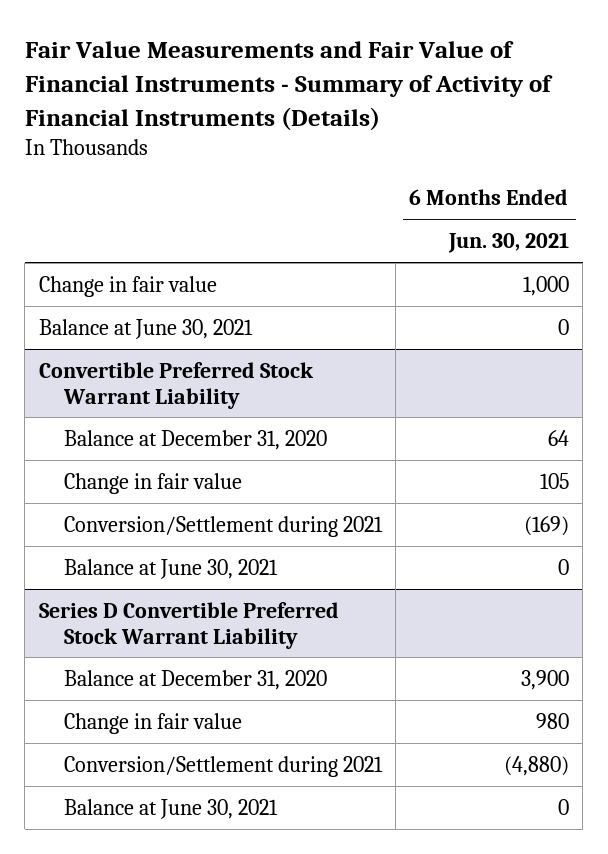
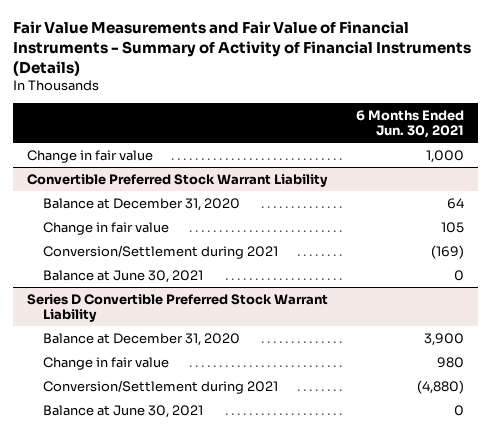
- Balance at June 30, 2021 | 0

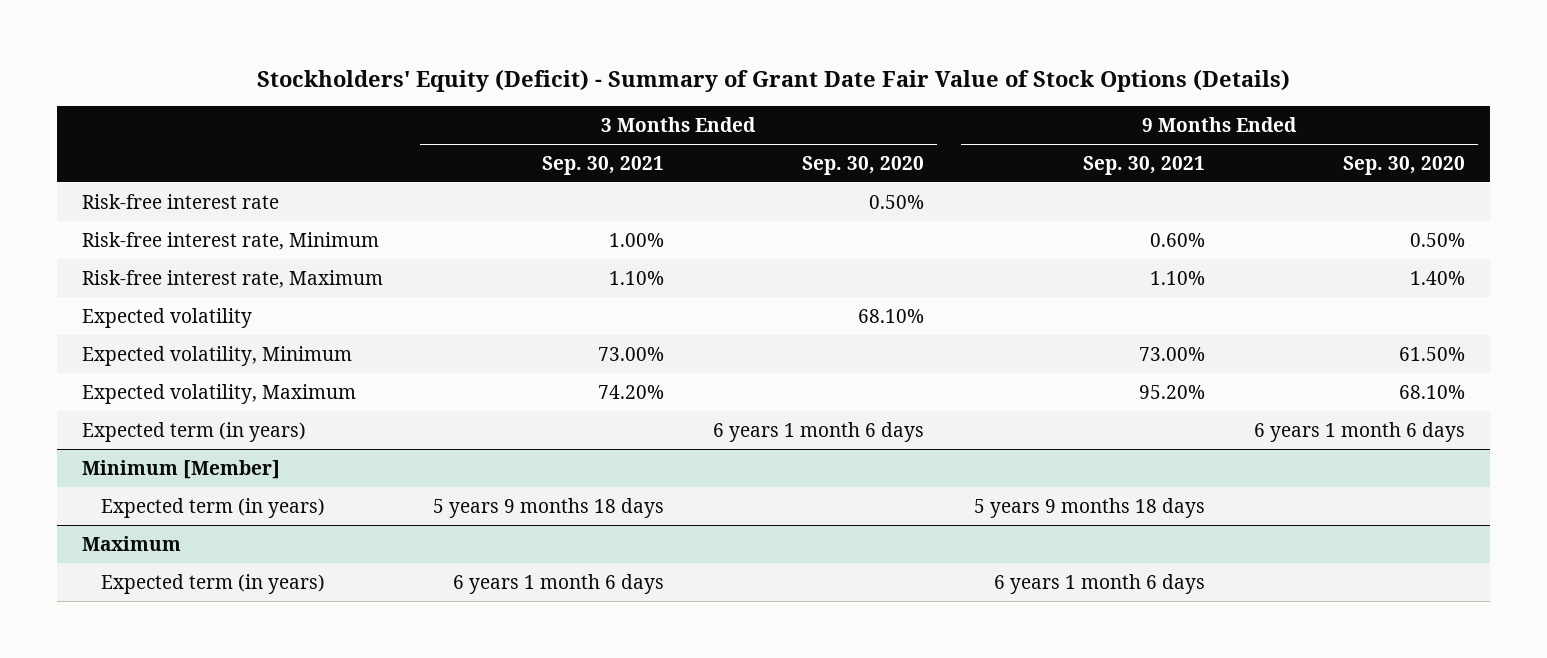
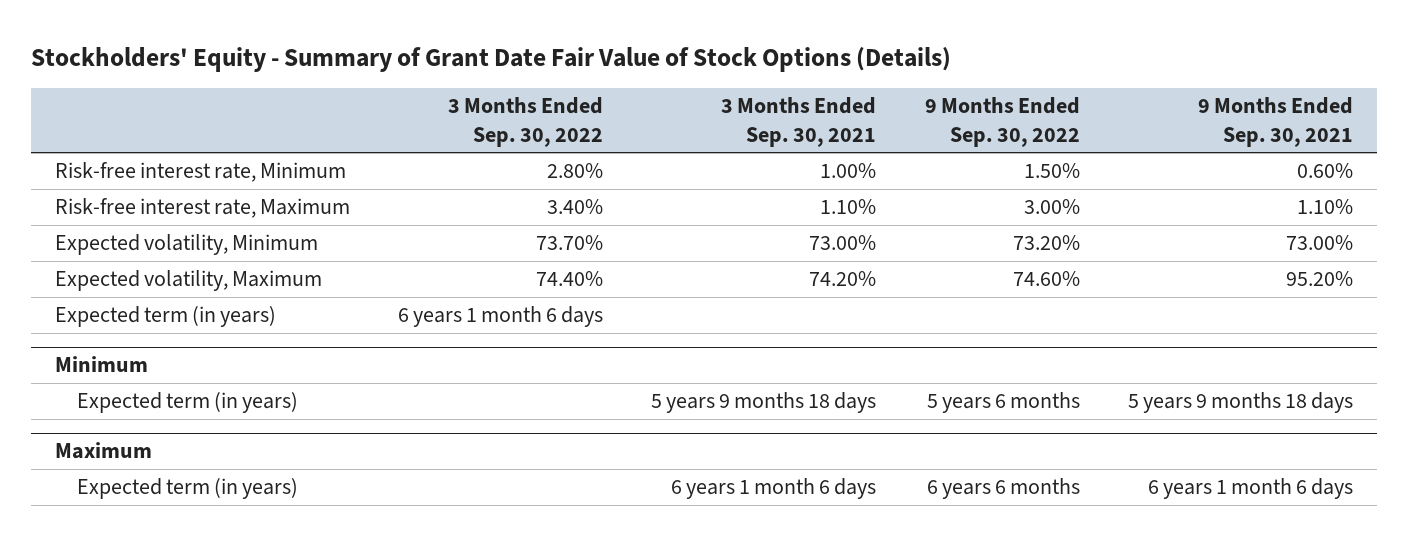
- Stockholders' Equity (Deficit) - Summary of Grant Date Fair Value of Stock Options (Details)
+ Stockholders' Equity - Summary of Grant Date Fair Value of Stock Options (Details)
- | 3 Months Ended Sep. 30, 2021 | 3 Months Ended Sep. 30, 2020 | 9 Months Ended Sep. 30, 2021 | 9 Months Ended Sep. 30, 2020
+ | 3 Months Ended Sep. 30, 2022 | 3 Months Ended Sep. 30, 2021 | 9 Months Ended Sep. 30, 2022 | 9 Months Ended Sep. 30, 2021
- Risk-free interest rate | | 0.50% | |
- Expected volatility | | 68.10% | |
- Minimum [Member]
+ Minimum

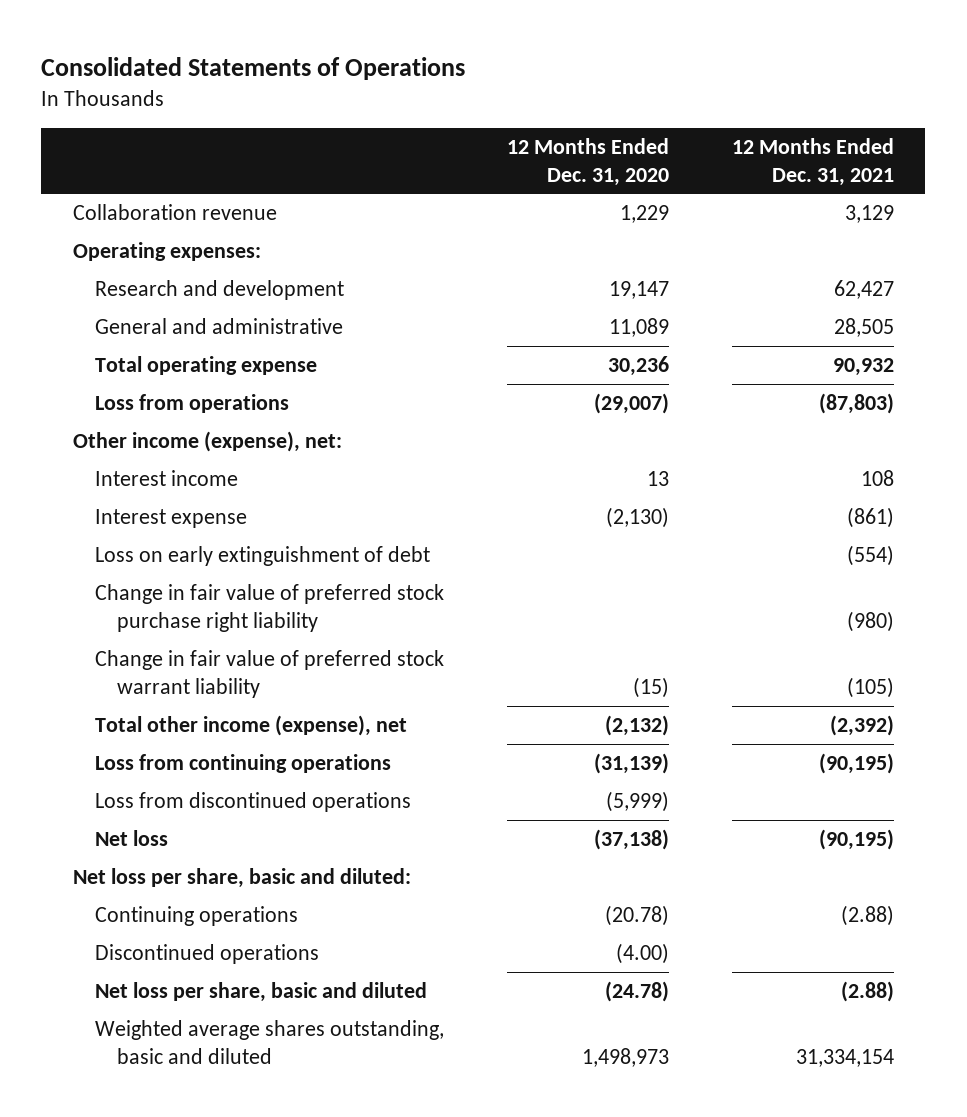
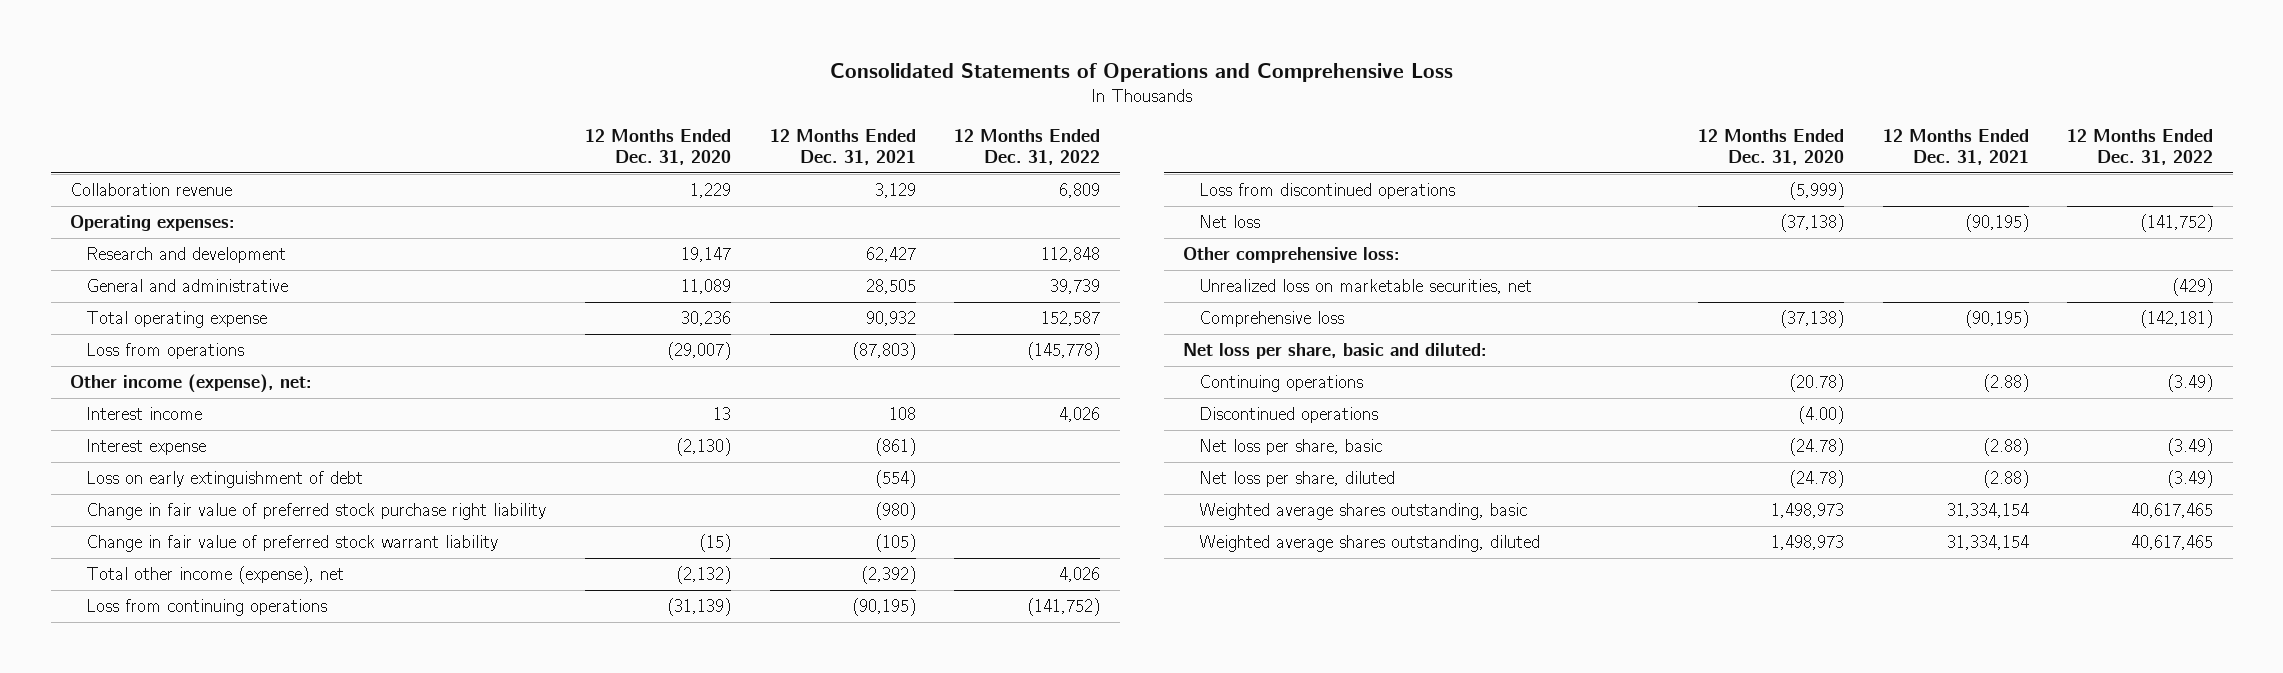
- Consolidated Statements of Operations
+ Consolidated Statements of Operations and Comprehensive Loss
- | 12 Months Ended Dec. 31, 2020 | 12 Months Ended Dec. 31, 2021
+ | 12 Months Ended Dec. 31, 2020 | 12 Months Ended Dec. 31, 2021 | 12 Months Ended Dec. 31, 2022
+ Other comprehensive loss:
+ Unrealized loss on marketable securities, net | | | (429)
+ Comprehensive loss | (37,138) | (90,195) | (142,181)
- Net loss per share, basic and diluted | (24.78) | (2.88)
- Weighted average shares outstanding, basic and diluted | 1,498,973 | 31,334,154
+ Net loss per share, basic | (24.78) | (2.88) | (3.49)
+ Net loss per share, diluted | (24.78) | (2.88) | (3.49)
+ Weighted average shares outstanding, basic | 1,498,973 | 31,334,154 | 40,617,465
+ Weighted average shares outstanding, diluted | 1,498,973 | 31,334,154 | 40,617,465

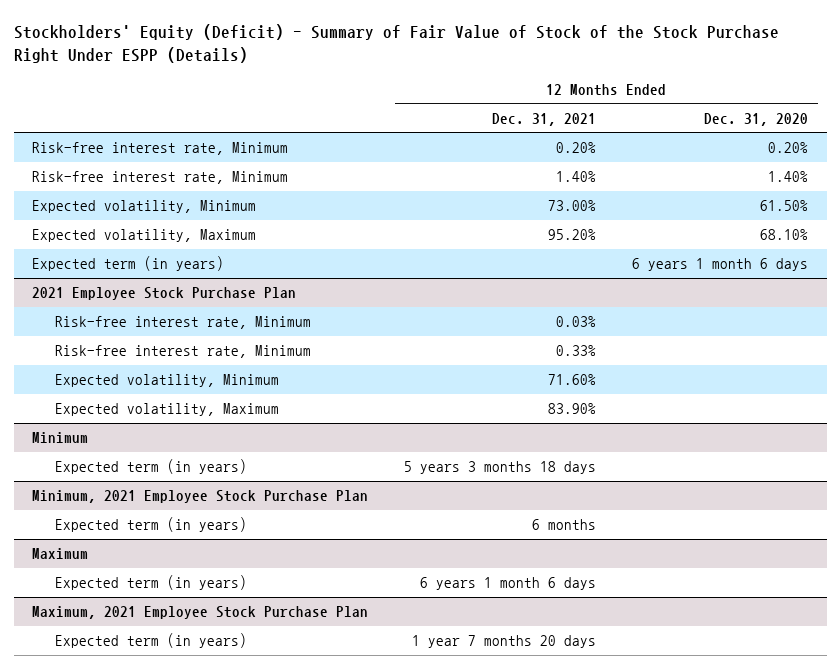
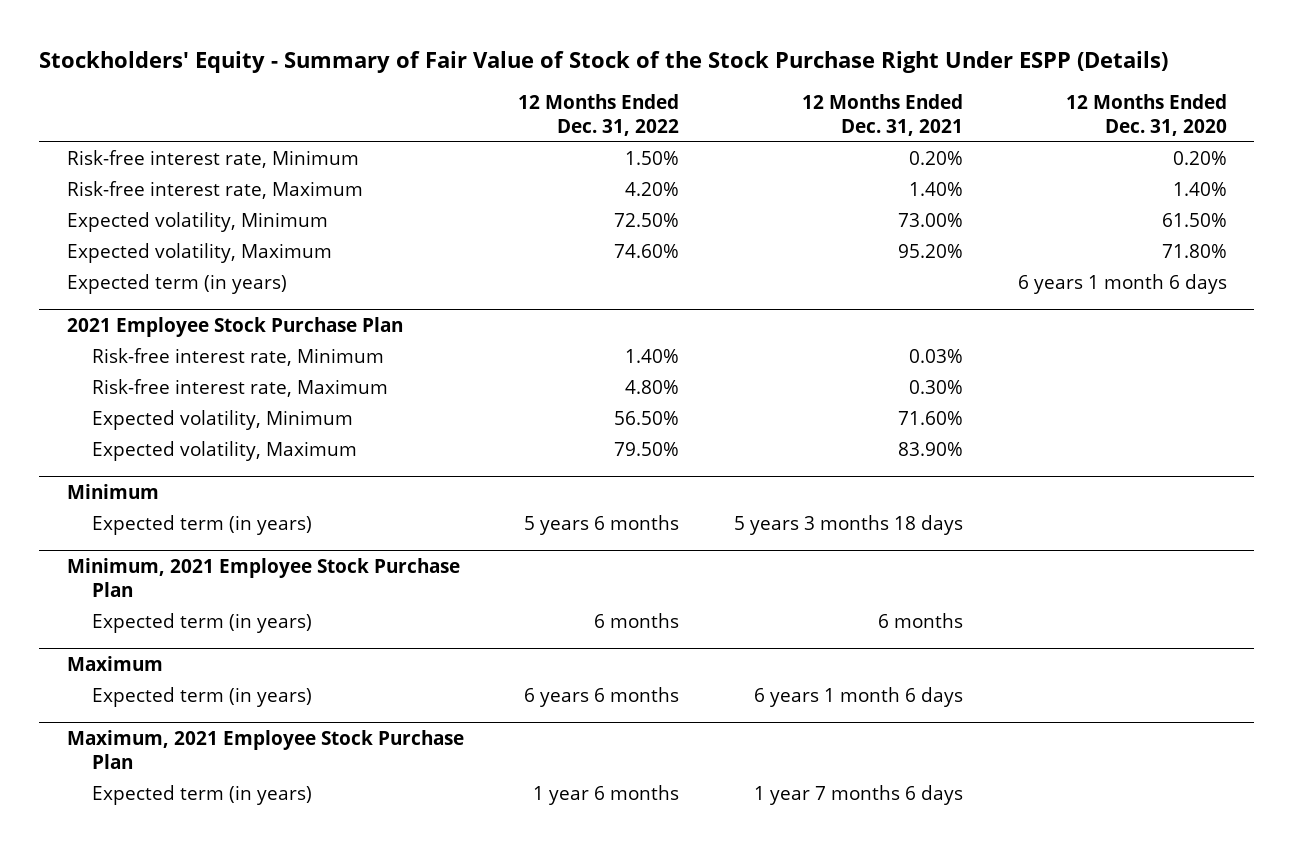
- Stockholders' Equity (Deficit) - Summary of Fair Value of Stock of the Stock Purchase Right Under ESPP (Details)
+ Stockholders' Equity - Summary of Fair Value of Stock of the Stock Purchase Right Under ESPP (Details)
- | 12 Months Ended Dec. 31, 2021 | 12 Months Ended Dec. 31, 2020
+ | 12 Months Ended Dec. 31, 2022 | 12 Months Ended Dec. 31, 2021 | 12 Months Ended Dec. 31, 2020
- Risk-free interest rate, Minimum | 1.40% | 1.40%
+ Risk-free interest rate, Maximum | 4.20% | 1.40% | 1.40%
- Expected volatility, Maximum | 95.20% | 68.10%
+ Expected volatility, Maximum | 74.60% | 95.20% | 71.80%
@ 2021 Employee Stock Purchase Plan
- Risk-free interest rate, Minimum | 0.33% |
+ Risk-free interest rate, Maximum | 4.80% | 0.30% |
@ Maximum, 2021 Employee Stock Purchase Plan
- Expected term (in years) | 1 year 7 months 20 days |
+ Expected term (in years) | 1 year 6 months | 1 year 7 months 6 days |

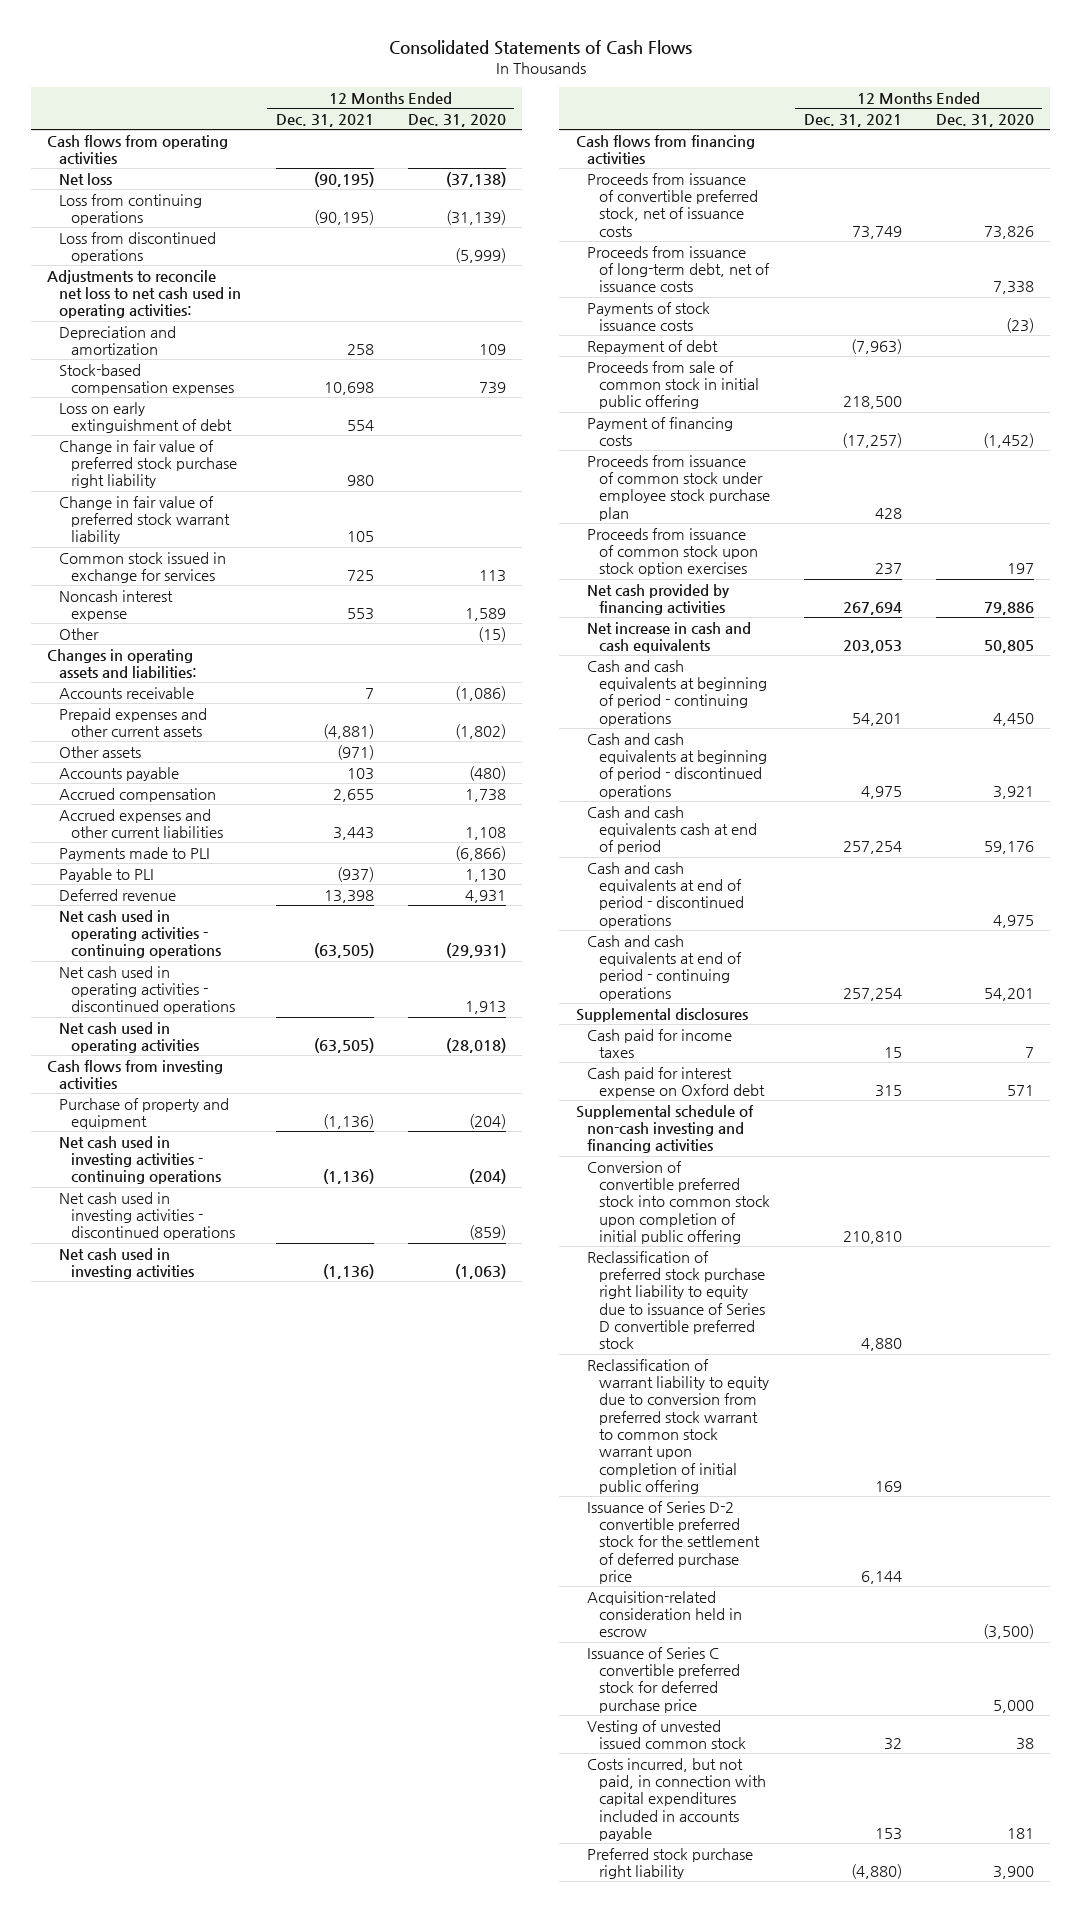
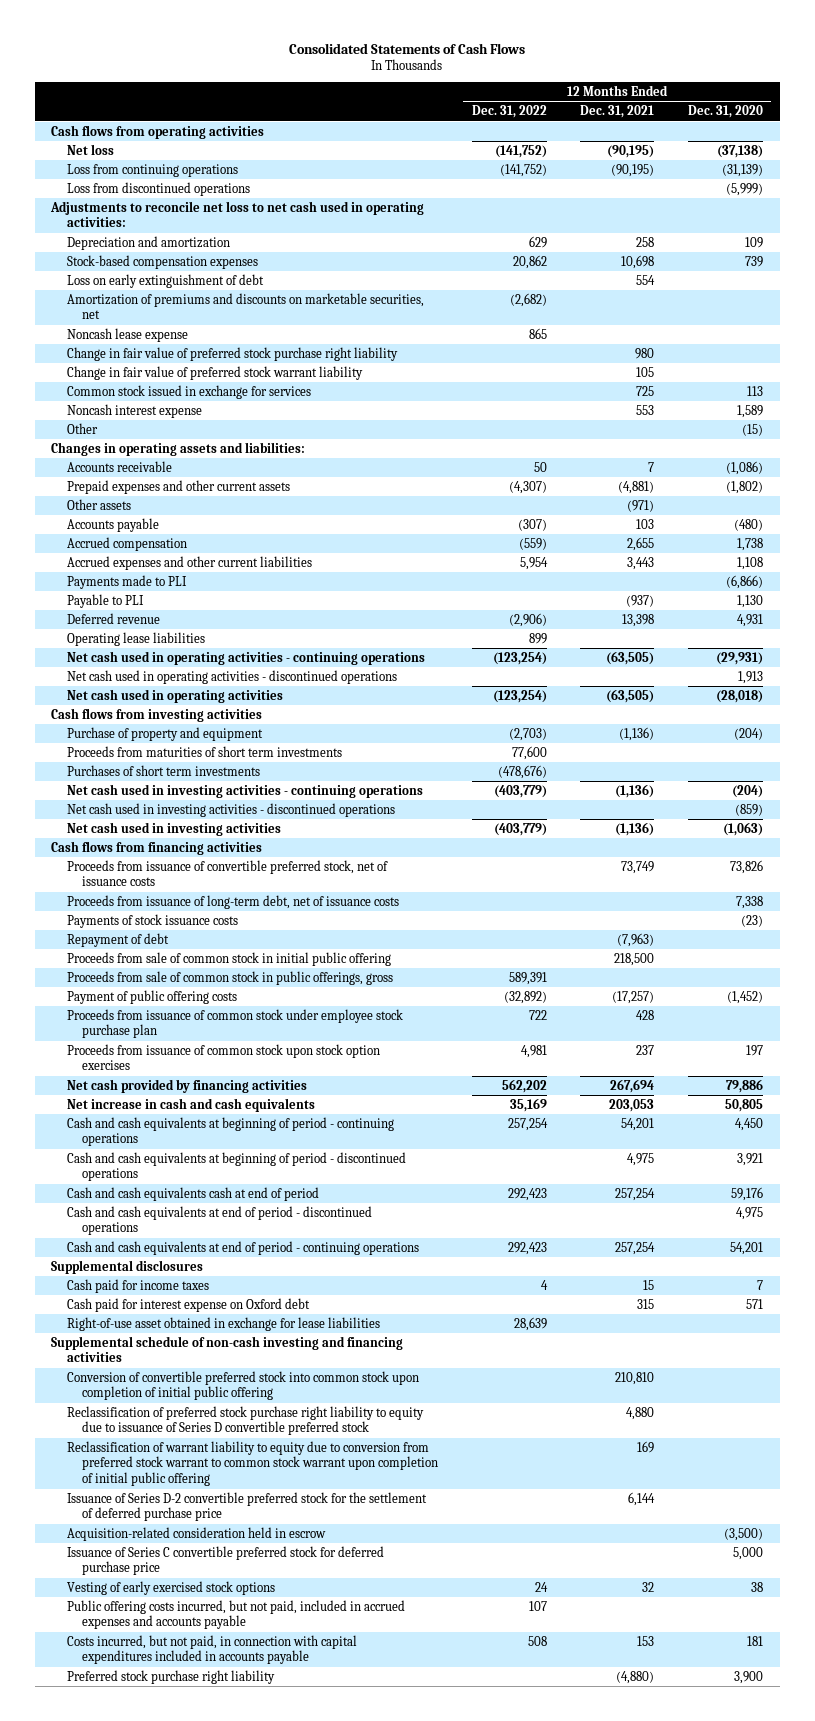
- | 12 Months Ended Dec. 31, 2021 | 12 Months Ended Dec. 31, 2020
+ | 12 Months Ended Dec. 31, 2022 | 12 Months Ended Dec. 31, 2021 | 12 Months Ended Dec. 31, 2020
+ Amortization of premiums and discounts on marketable securities, net | (2,682) | |
+ Noncash lease expense | 865 | |
+ Operating lease liabilities | 899 | |
+ Proceeds from maturities of short term investments | 77,600 | |
+ Purchases of short term investments | (478,676) | |
- Payment of financing costs | (17,257) | (1,452)
+ Proceeds from sale of common stock in public offerings, gross | 589,391 | |
+ Payment of public offering costs | (32,892) | (17,257) | (1,452)
+ Right-of-use asset obtained in exchange for lease liabilities | 28,639 | |
- Vesting of unvested issued common stock | 32 | 38
+ Vesting of early exercised stock options | 24 | 32 | 38
+ Public offering costs incurred, but not paid, included in accrued expenses and accounts payable | 107 | |

